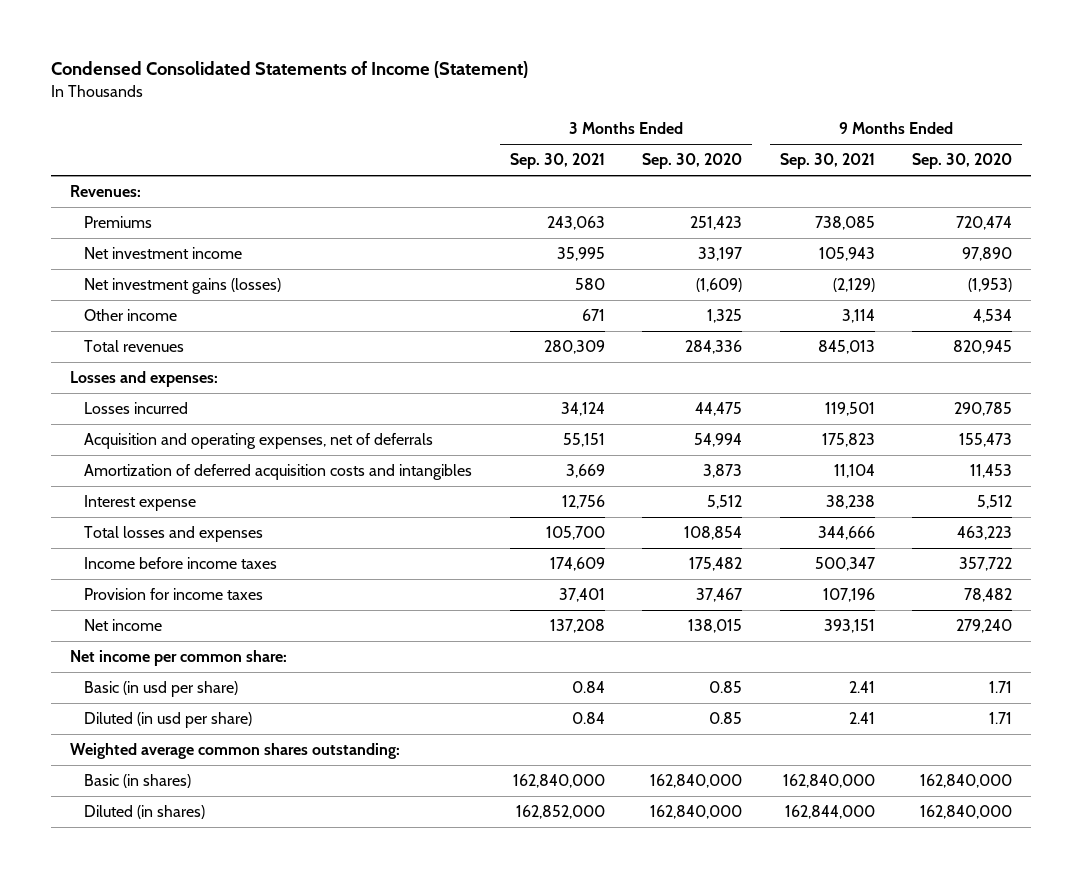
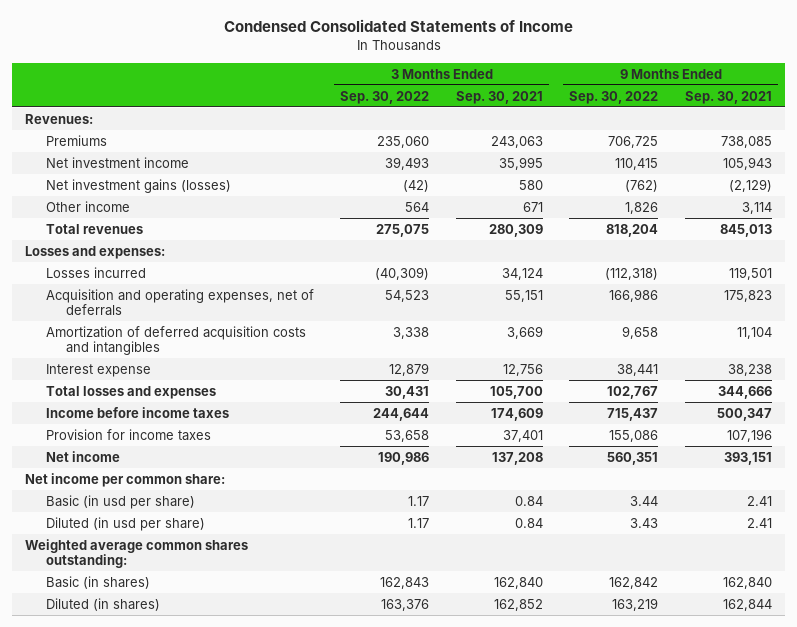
- Condensed Consolidated Statements of Income (Statement)
+ Condensed Consolidated Statements of Income
- | 3 Months Ended Sep. 30, 2021 | 3 Months Ended Sep. 30, 2020 | 9 Months Ended Sep. 30, 2021 | 9 Months Ended Sep. 30, 2020
+ | 3 Months Ended Sep. 30, 2022 | 3 Months Ended Sep. 30, 2021 | 9 Months Ended Sep. 30, 2022 | 9 Months Ended Sep. 30, 2021
- Basic (in shares) | 162,840,000 | 162,840,000 | 162,840,000 | 162,840,000
- Diluted (in shares) | 162,852,000 | 162,840,000 | 162,844,000 | 162,840,000
+ Basic (in shares) | 162,843 | 162,840 | 162,842 | 162,840
+ Diluted (in shares) | 163,376 | 162,852 | 163,219 | 162,844

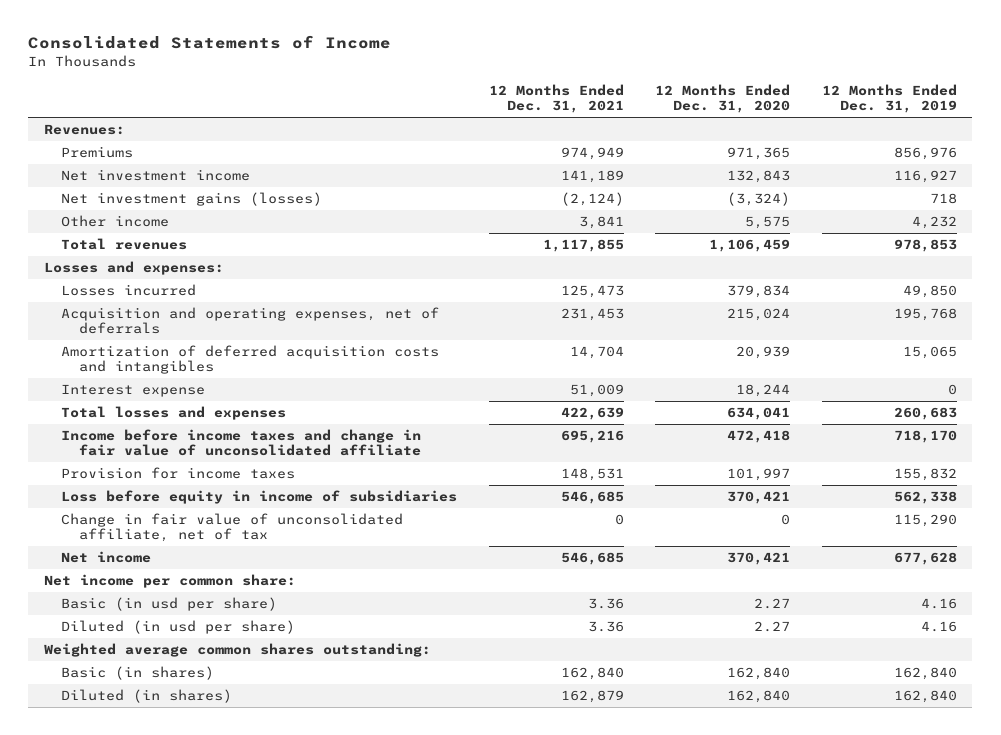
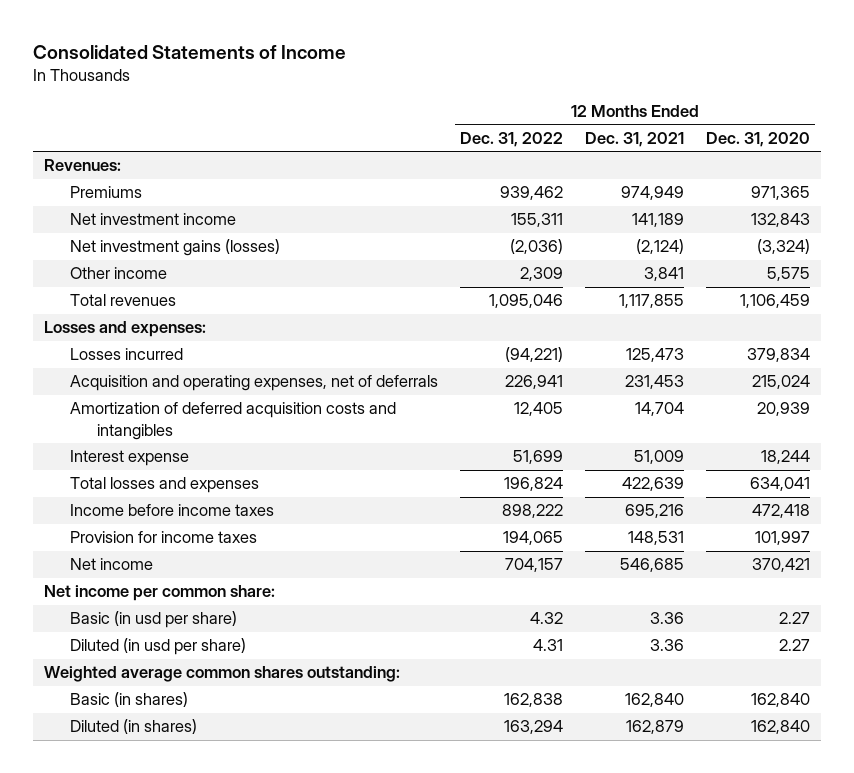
- | 12 Months Ended Dec. 31, 2021 | 12 Months Ended Dec. 31, 2020 | 12 Months Ended Dec. 31, 2019
+ | 12 Months Ended Dec. 31, 2022 | 12 Months Ended Dec. 31, 2021 | 12 Months Ended Dec. 31, 2020
- Income before income taxes and change in fair value of unconsolidated affiliate | 695,216 | 472,418 | 718,170
+ Income before income taxes | 898,222 | 695,216 | 472,418
- Loss before equity in income of subsidiaries | 546,685 | 370,421 | 562,338
- Change in fair value of unconsolidated affiliate, net of tax | 0 | 0 | 115,290

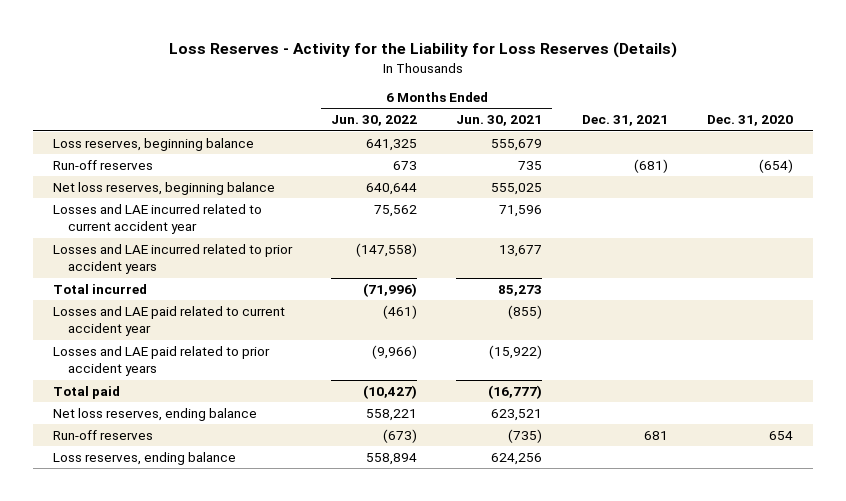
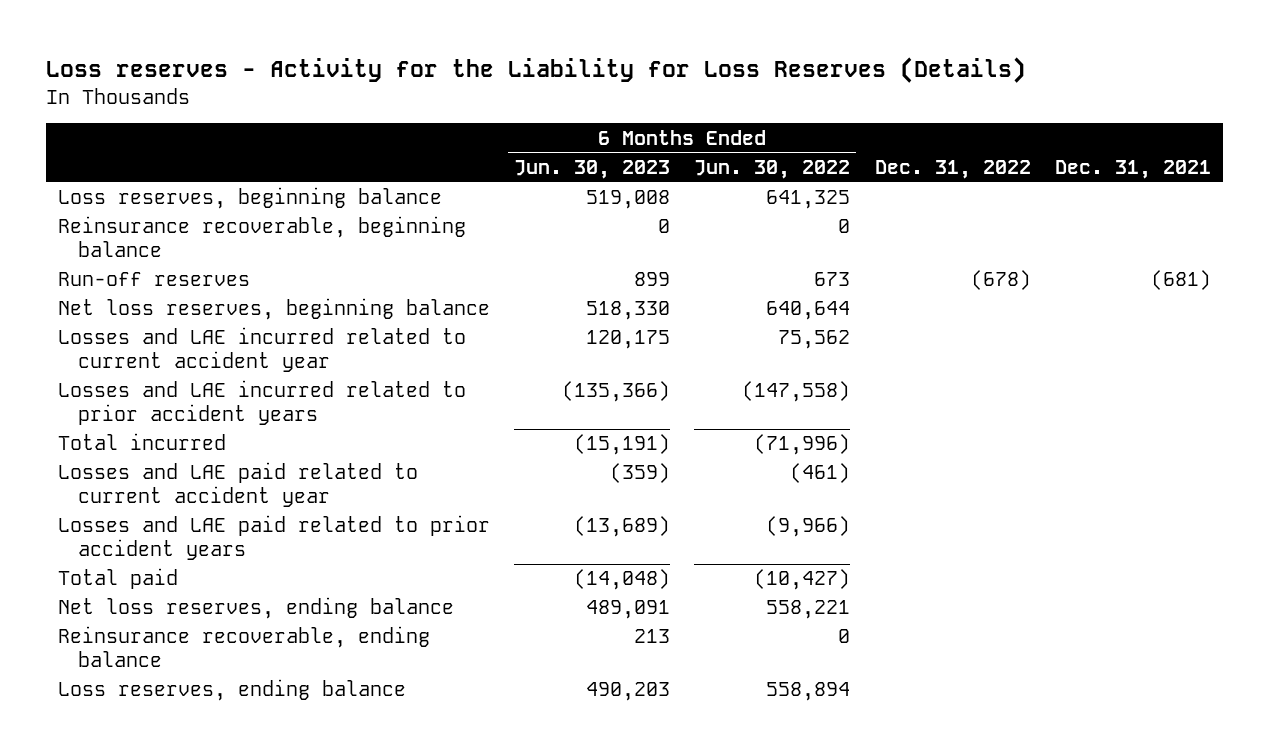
- Loss Reserves - Activity for the Liability for Loss Reserves (Details)
+ Loss reserves - Activity for the Liability for Loss Reserves (Details)
- | 6 Months Ended Jun. 30, 2022 | 6 Months Ended Jun. 30, 2021 | Dec. 31, 2021 | Dec. 31, 2020
+ | 6 Months Ended Jun. 30, 2023 | 6 Months Ended Jun. 30, 2022 | Dec. 31, 2022 | Dec. 31, 2021
+ Reinsurance recoverable, beginning balance | 0 | 0 | |
- Run-off reserves | (673) | (735) | 681 | 654
+ Reinsurance recoverable, ending balance | 213 | 0 | |

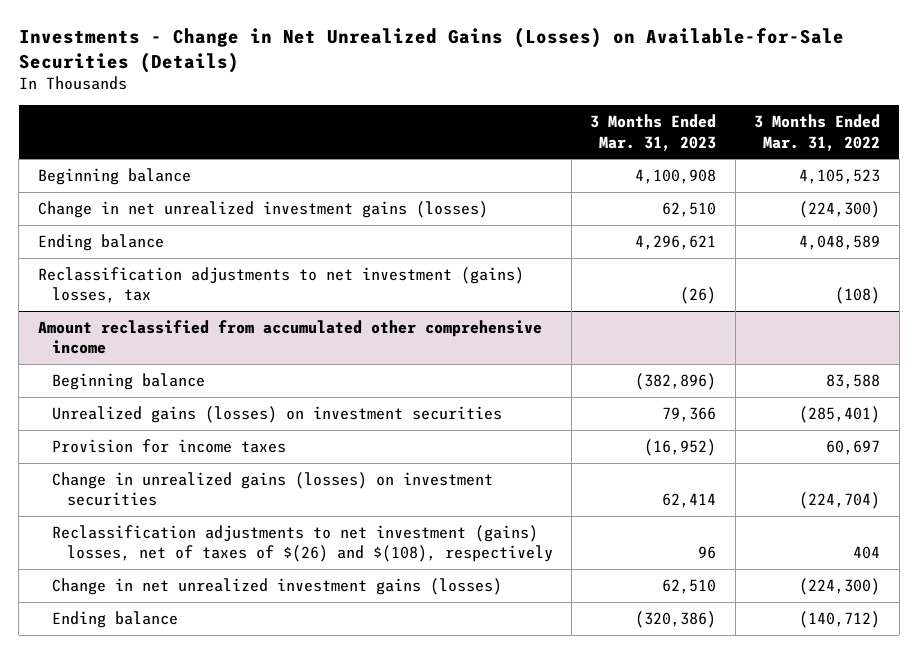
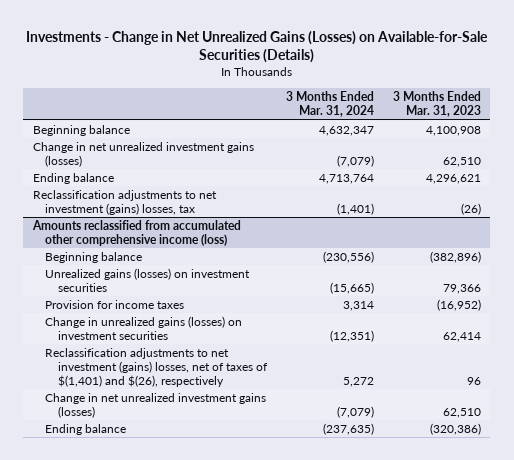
- | 3 Months Ended Mar. 31, 2023 | 3 Months Ended Mar. 31, 2022
+ | 3 Months Ended Mar. 31, 2024 | 3 Months Ended Mar. 31, 2023
- Amount reclassified from accumulated other comprehensive income
+ Amounts reclassified from accumulated other comprehensive income (loss)
- Reclassification adjustments to net investment (gains) losses, net of taxes of $(26) and $(108), respectively | 96 | 404
+ Reclassification adjustments to net investment (gains) losses, net of taxes of $(1,401) and $(26), respectively | 5,272 | 96

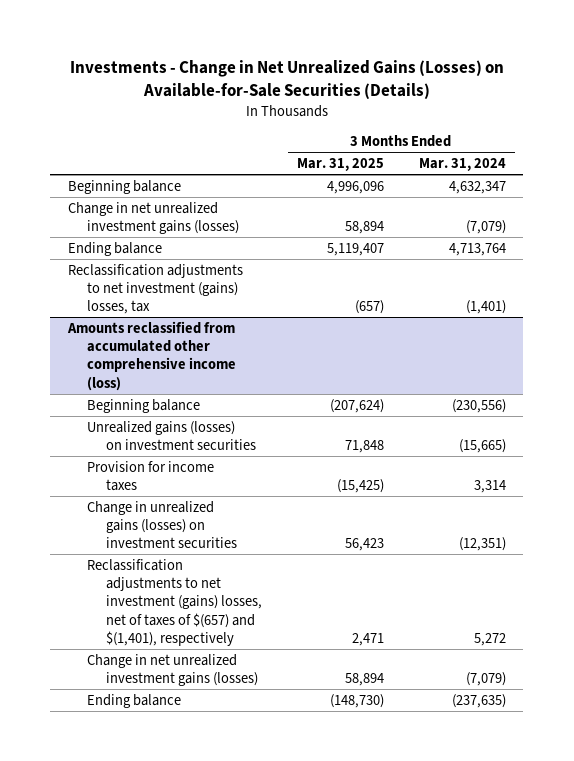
- | 3 Months Ended Mar. 31, 2024 | 3 Months Ended Mar. 31, 2023
+ | 3 Months Ended Mar. 31, 2025 | 3 Months Ended Mar. 31, 2024
@ Amounts reclassified from accumulated other comprehensive income (loss)
- Reclassification adjustments to net investment (gains) losses, net of taxes of $(1,401) and $(26), respectively | 5,272 | 96
+ Reclassification adjustments to net investment (gains) losses, net of taxes of $(657) and $(1,401), respectively | 2,471 | 5,272

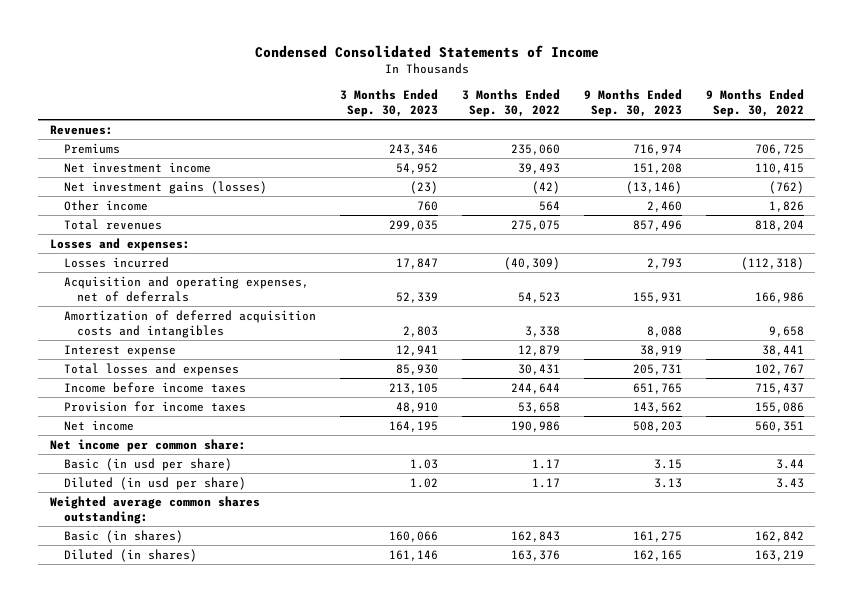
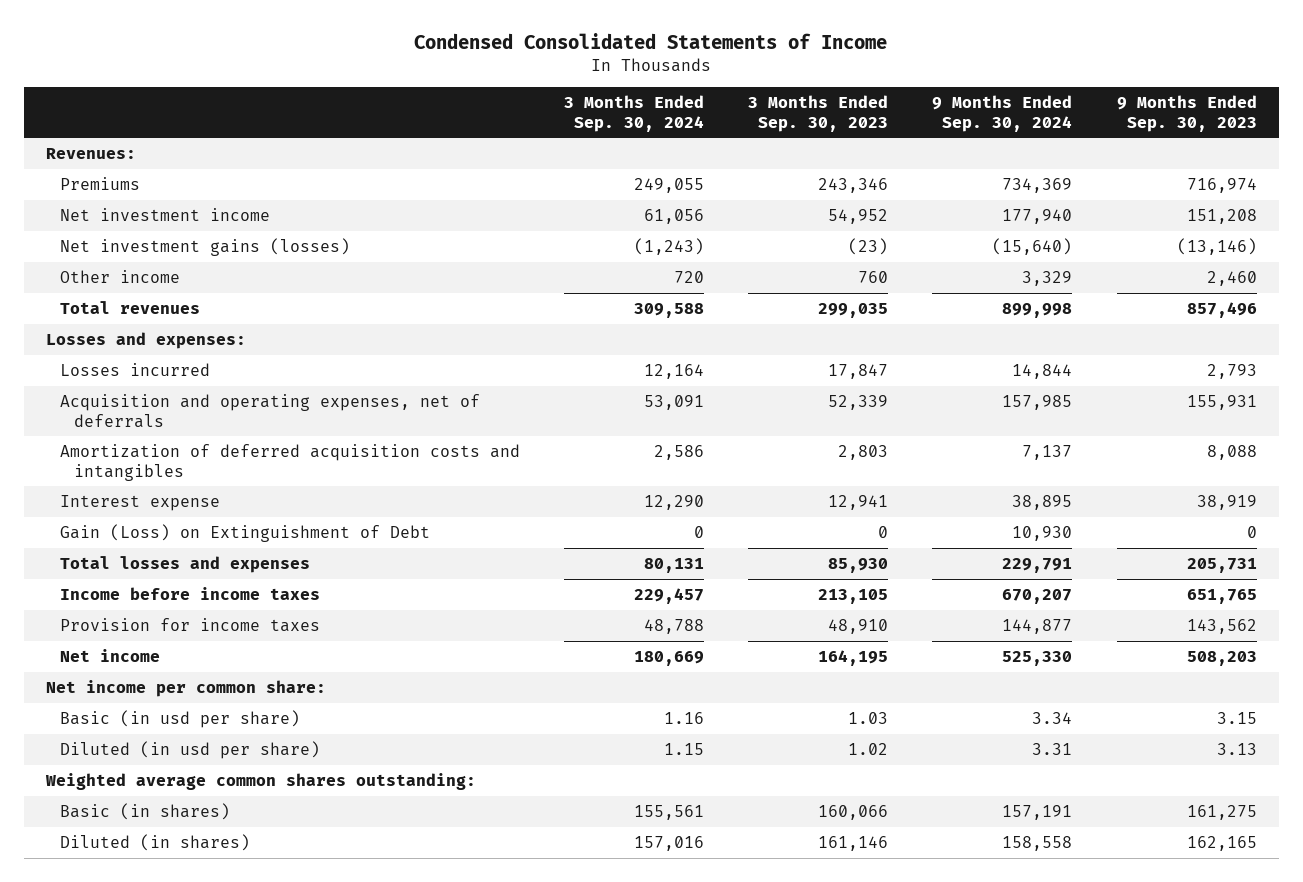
- | 3 Months Ended Sep. 30, 2023 | 3 Months Ended Sep. 30, 2022 | 9 Months Ended Sep. 30, 2023 | 9 Months Ended Sep. 30, 2022
+ | 3 Months Ended Sep. 30, 2024 | 3 Months Ended Sep. 30, 2023 | 9 Months Ended Sep. 30, 2024 | 9 Months Ended Sep. 30, 2023
+ Gain (Loss) on Extinguishment of Debt | 0 | 0 | 10,930 | 0

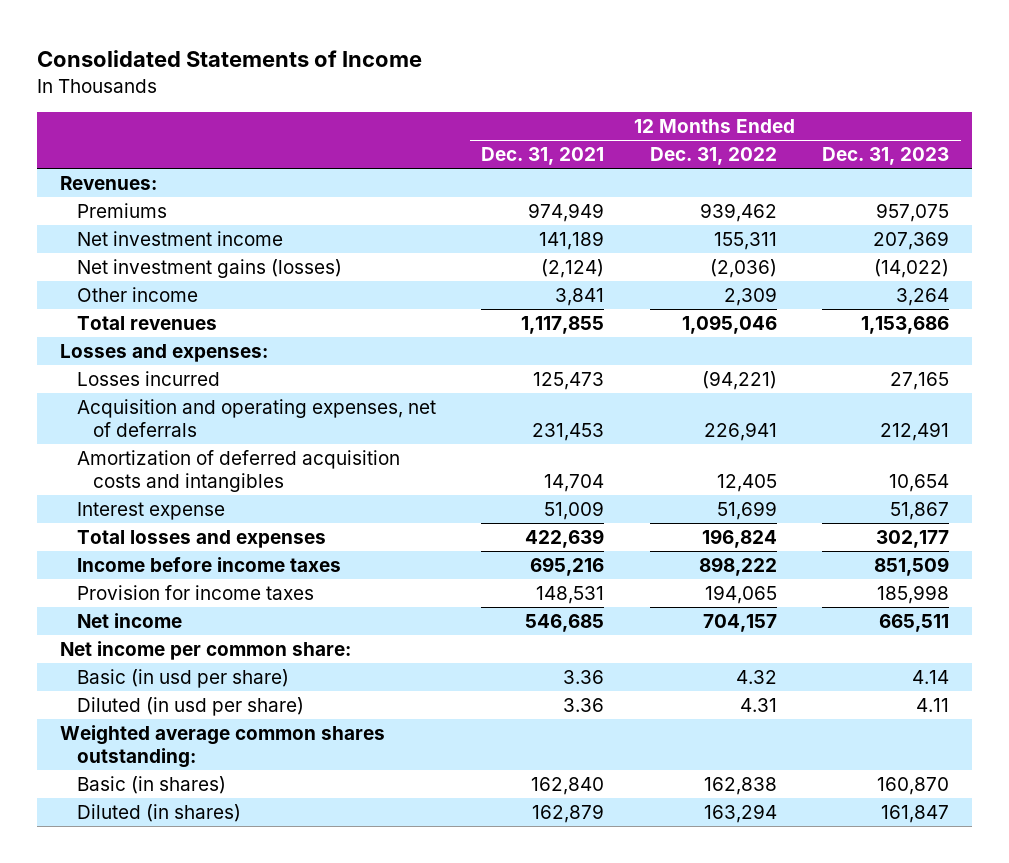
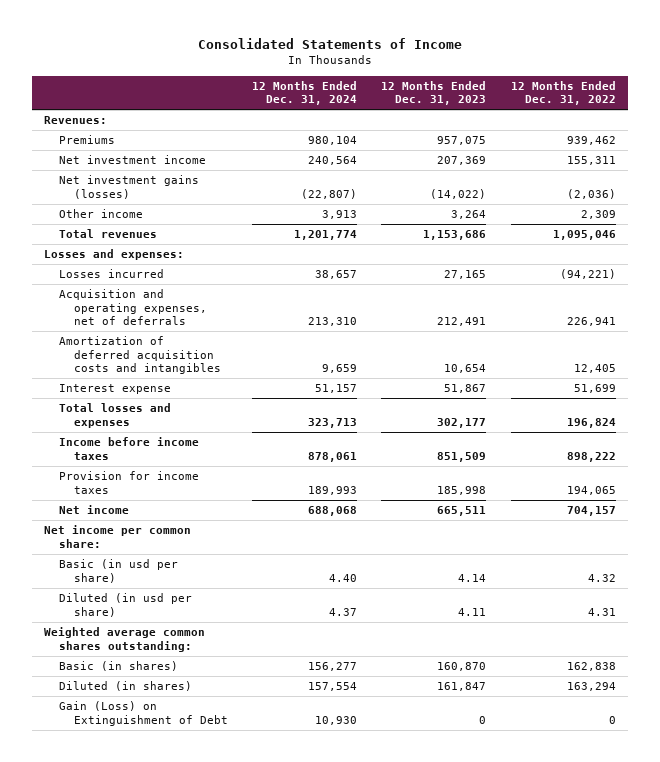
- | 12 Months Ended Dec. 31, 2021 | 12 Months Ended Dec. 31, 2022 | 12 Months Ended Dec. 31, 2023
+ | 12 Months Ended Dec. 31, 2024 | 12 Months Ended Dec. 31, 2023 | 12 Months Ended Dec. 31, 2022
+ Gain (Loss) on Extinguishment of Debt | 10,930 | 0 | 0

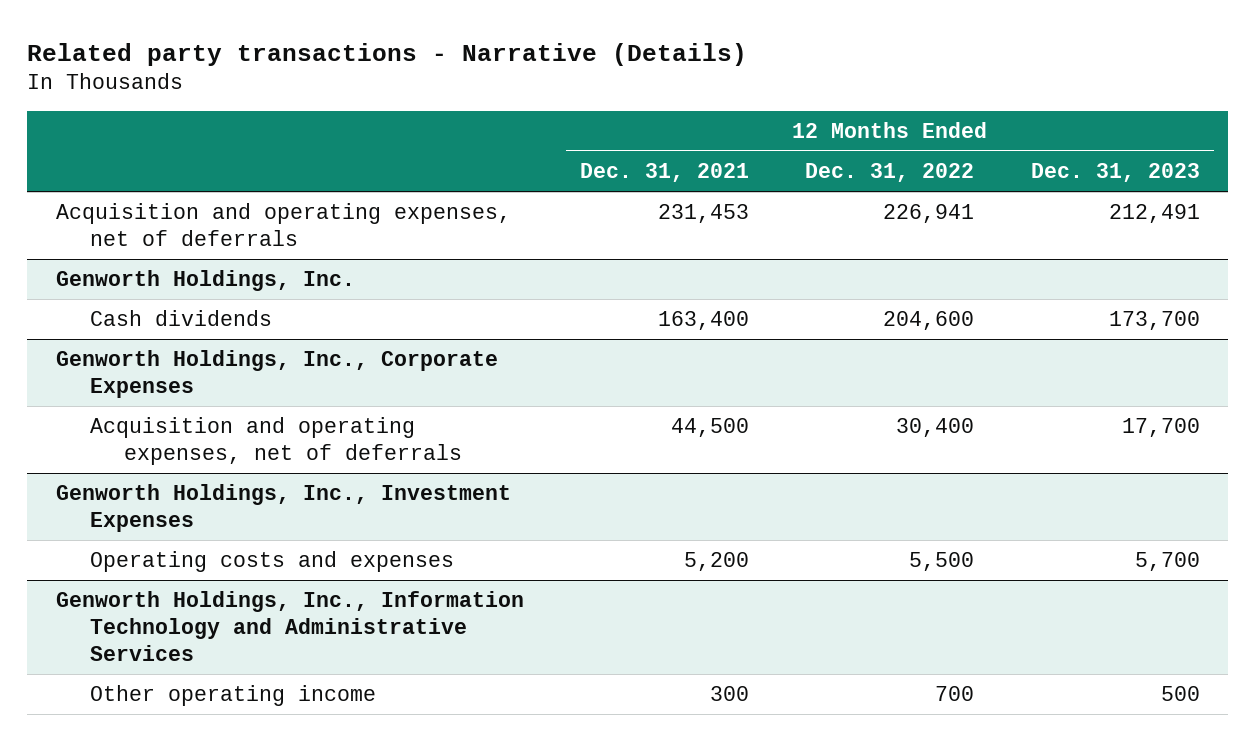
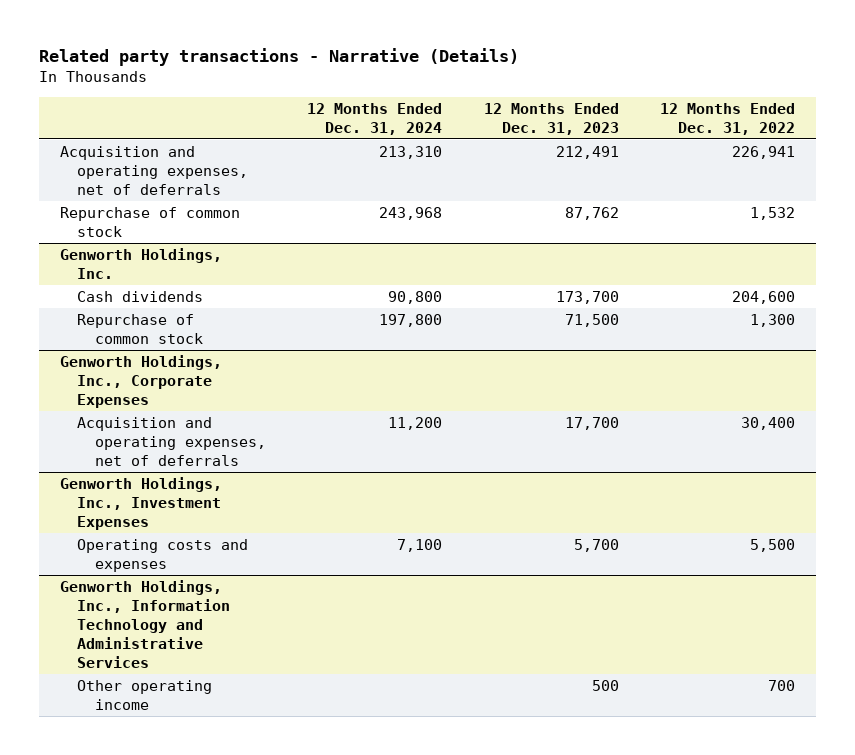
- | 12 Months Ended Dec. 31, 2021 | 12 Months Ended Dec. 31, 2022 | 12 Months Ended Dec. 31, 2023
+ | 12 Months Ended Dec. 31, 2024 | 12 Months Ended Dec. 31, 2023 | 12 Months Ended Dec. 31, 2022
+ Repurchase of common stock | 243,968 | 87,762 | 1,532
@ Genworth Holdings, Inc.
+ Repurchase of common stock | 197,800 | 71,500 | 1,300

